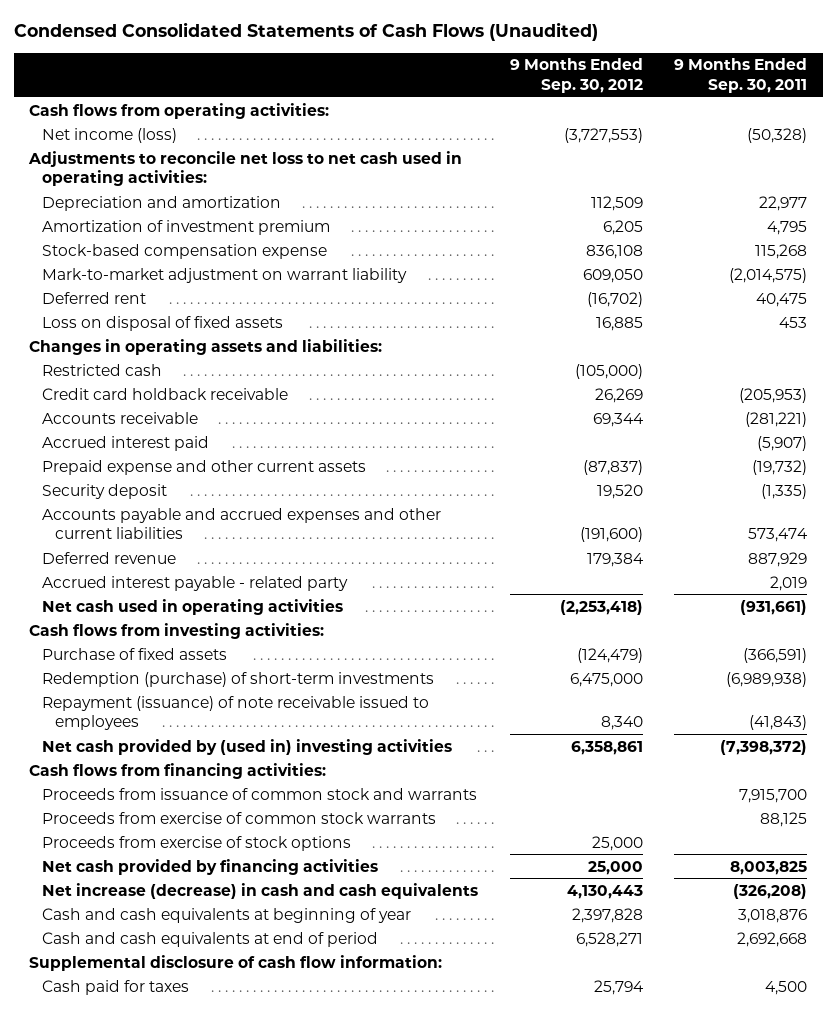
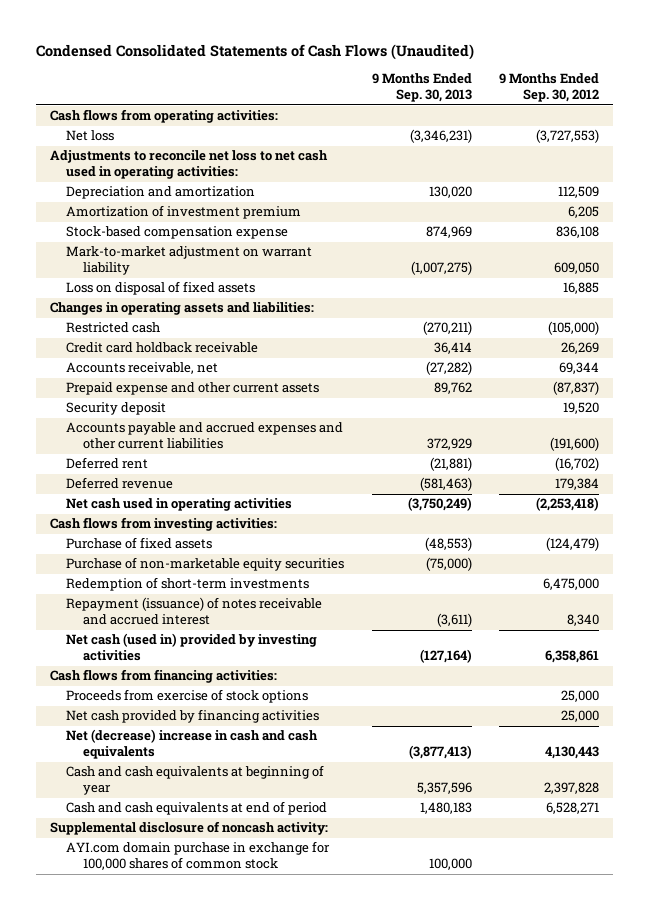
- | 9 Months Ended Sep. 30, 2012 | 9 Months Ended Sep. 30, 2011
+ | 9 Months Ended Sep. 30, 2013 | 9 Months Ended Sep. 30, 2012
- Net income (loss) | (3,727,553) | (50,328)
+ Net loss | (3,346,231) | (3,727,553)
- Accounts receivable | 69,344 | (281,221)
- Accrued interest paid | | (5,907)
+ Accounts receivable, net | (27,282) | 69,344
moved down: Deferred rent | (21,881) | (16,702)
- Accrued interest payable - related party | | 2,019
- Redemption (purchase) of short-term investments | 6,475,000 | (6,989,938)
- Repayment (issuance) of note receivable issued to employees | 8,340 | (41,843)
- Net cash provided by (used in) investing activities | 6,358,861 | (7,398,372)
+ Purchase of non-marketable equity securities | (75,000) |
+ Redemption of short-term investments | | 6,475,000
+ Repayment (issuance) of notes receivable and accrued interest | (3,611) | 8,340
+ Net cash (used in) provided by investing activities | (127,164) | 6,358,861
- Proceeds from issuance of common stock and warrants | | 7,915,700
- Proceeds from exercise of common stock warrants | | 88,125
- Net increase (decrease) in cash and cash equivalents | 4,130,443 | (326,208)
+ Net (decrease) increase in cash and cash equivalents | (3,877,413) | 4,130,443
- Supplemental disclosure of cash flow information:
- Cash paid for taxes | 25,794 | 4,500
+ Supplemental disclosure of noncash activity:
+ AYI.com domain purchase in exchange for 100,000 shares of common stock | 100,000 |

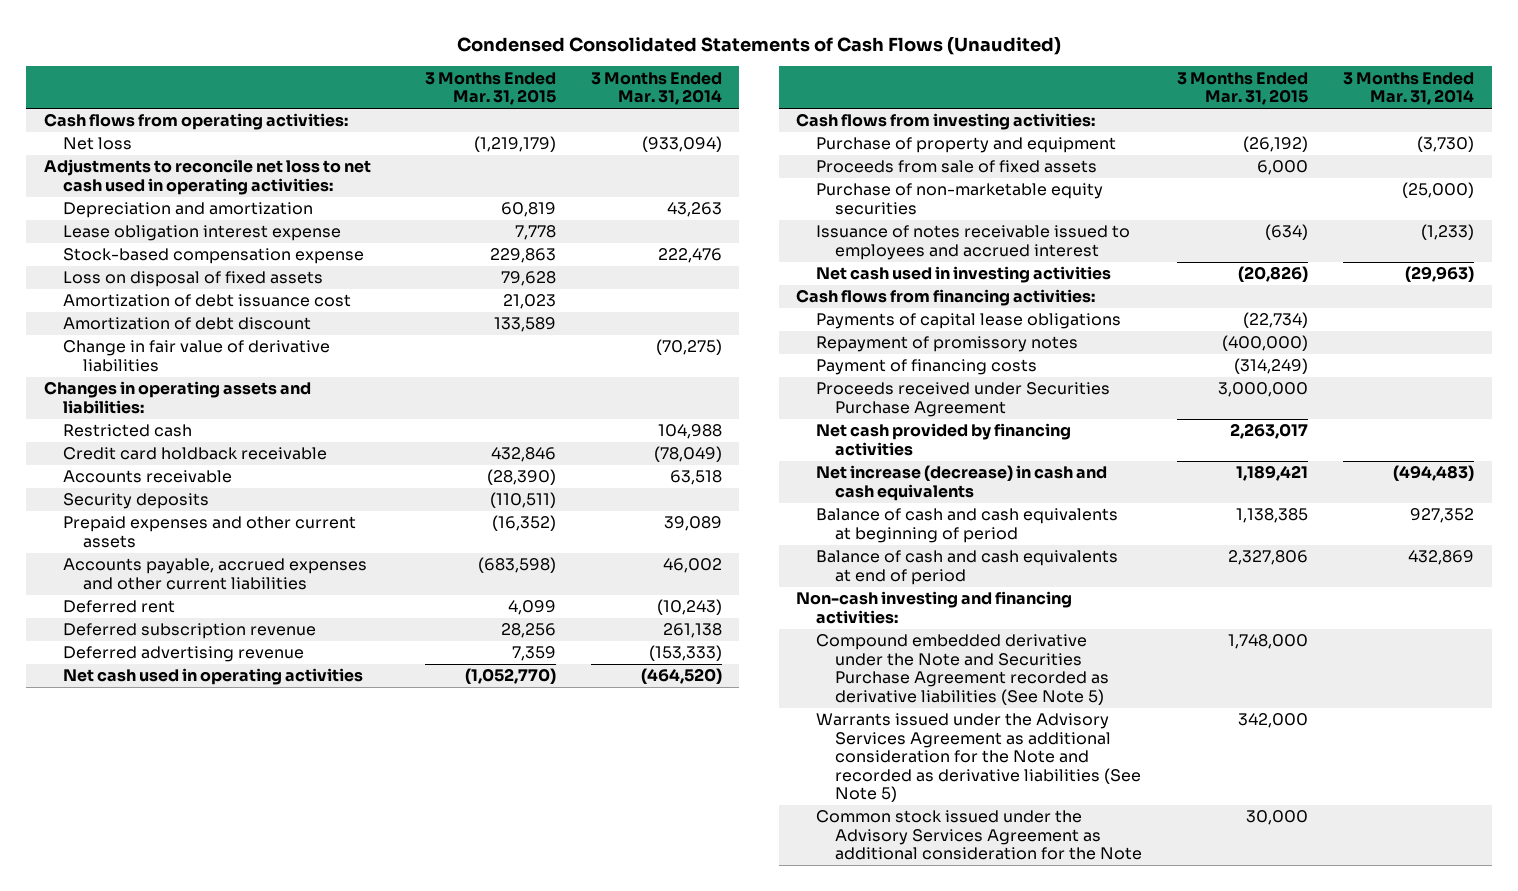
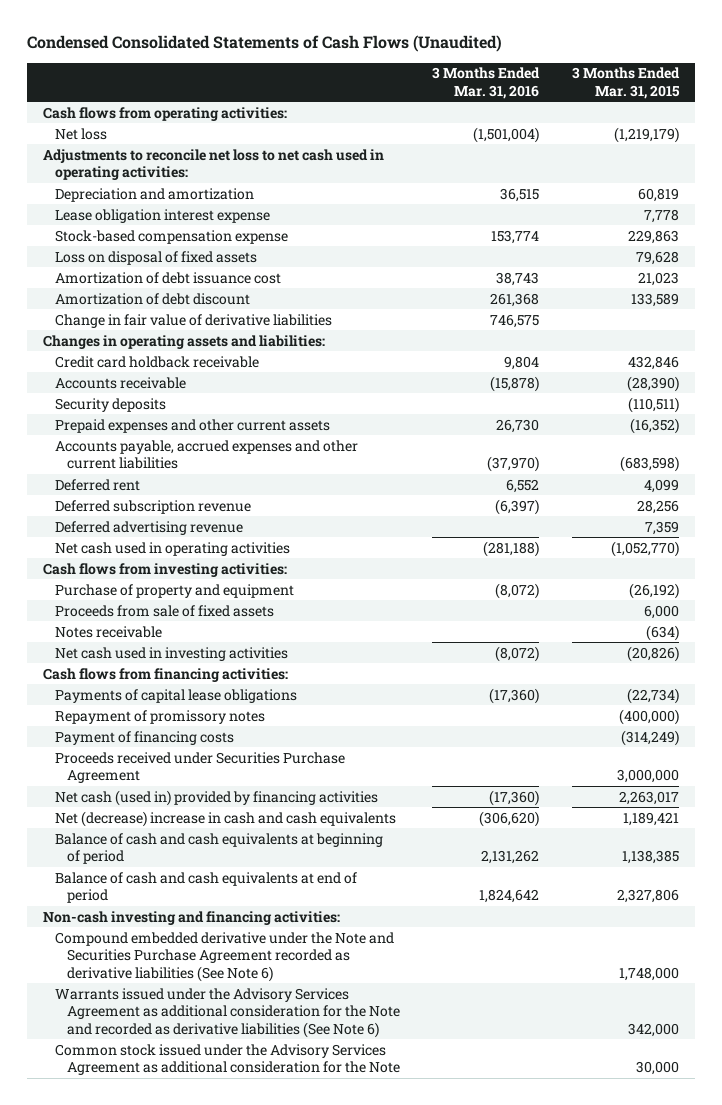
- | 3 Months Ended Mar. 31, 2015 | 3 Months Ended Mar. 31, 2014
+ | 3 Months Ended Mar. 31, 2016 | 3 Months Ended Mar. 31, 2015
- Restricted cash | | 104,988
- Purchase of non-marketable equity securities | | (25,000)
- Issuance of notes receivable issued to employees and accrued interest | (634) | (1,233)
+ Notes receivable | | (634)
- Net cash provided by financing activities | 2,263,017 |
- Net increase (decrease) in cash and cash equivalents | 1,189,421 | (494,483)
+ Net cash (used in) provided by financing activities | (17,360) | 2,263,017
+ Net (decrease) increase in cash and cash equivalents | (306,620) | 1,189,421
- Compound embedded derivative under the Note and Securities Purchase Agreement recorded as derivative liabilities (See Note 5) | 1,748,000 |
- Warrants issued under the Advisory Services Agreement as additional consideration for the Note and recorded as derivative liabilities (See Note 5) | 342,000 |
+ Compound embedded derivative under the Note and Securities Purchase Agreement recorded as derivative liabilities (See Note 6) | | 1,748,000
+ Warrants issued under the Advisory Services Agreement as additional consideration for the Note and recorded as derivative liabilities (See Note 6) | | 342,000

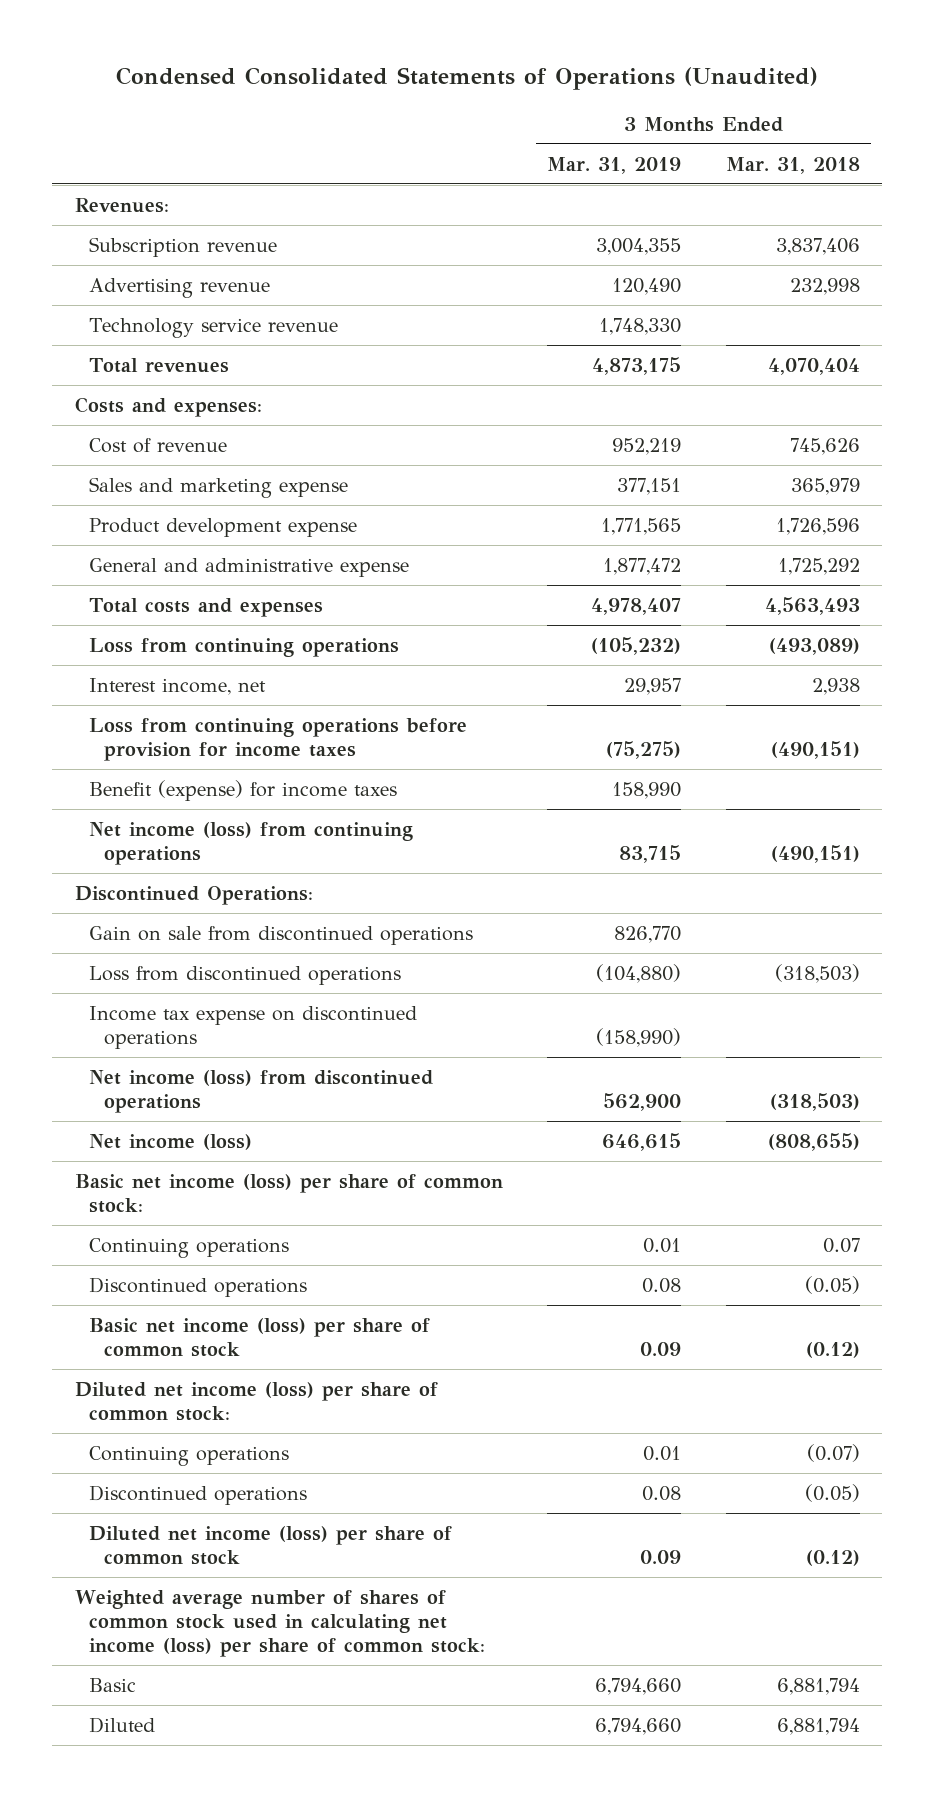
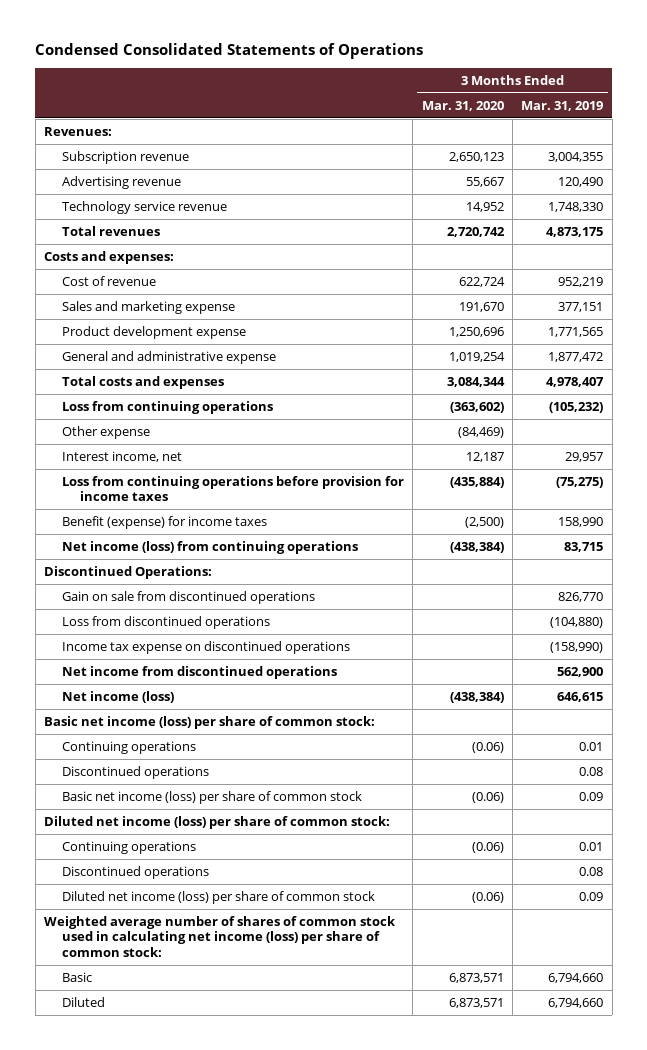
- Condensed Consolidated Statements of Operations (Unaudited)
+ Condensed Consolidated Statements of Operations
- | 3 Months Ended Mar. 31, 2019 | 3 Months Ended Mar. 31, 2018
+ | 3 Months Ended Mar. 31, 2020 | 3 Months Ended Mar. 31, 2019
+ Other expense | (84,469) |
- Net income (loss) from discontinued operations | 562,900 | (318,503)
+ Net income from discontinued operations | | 562,900

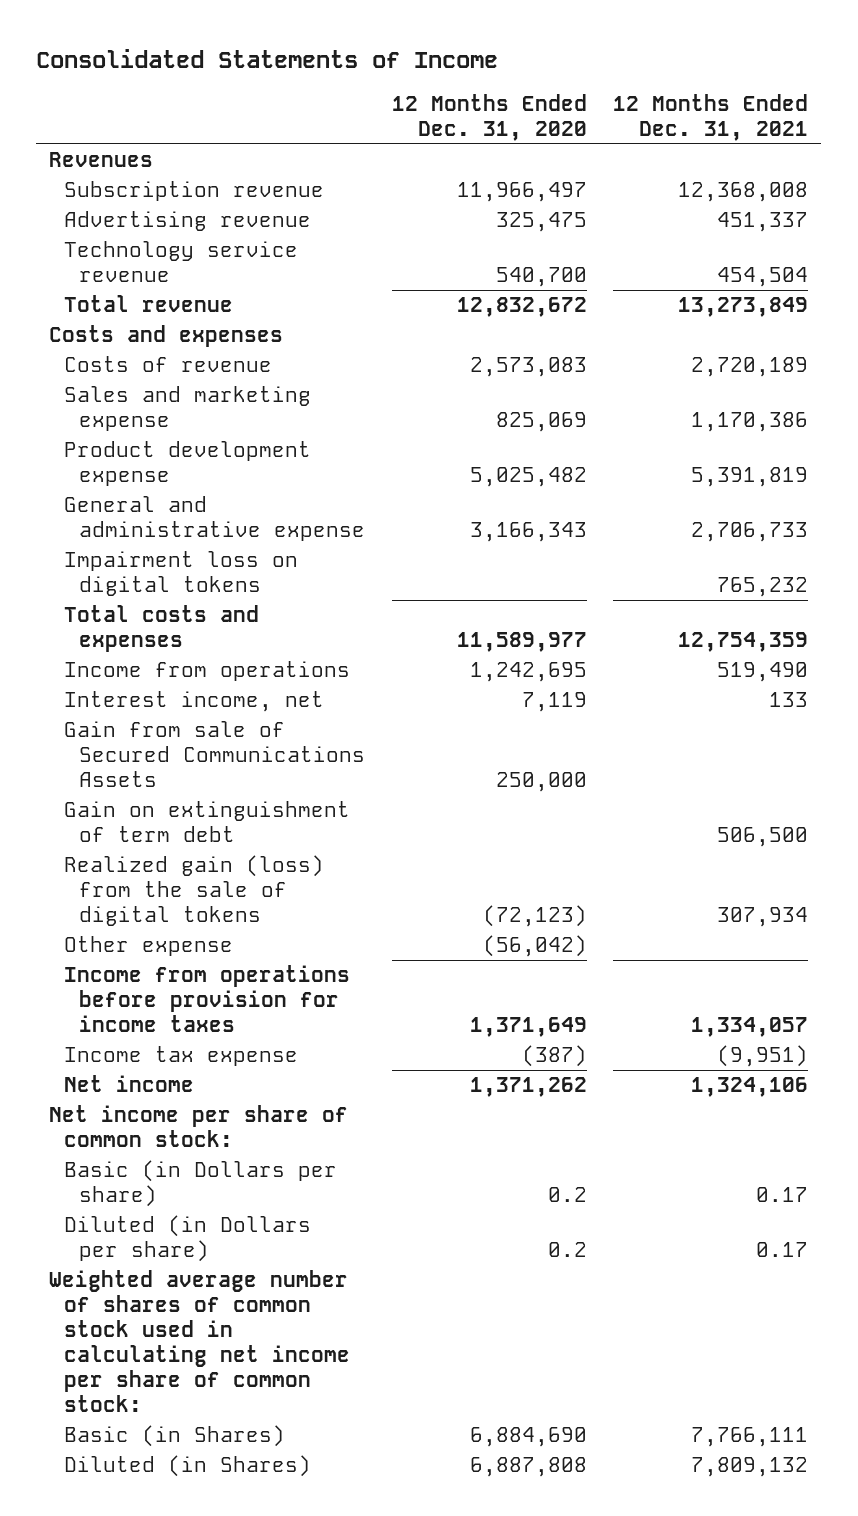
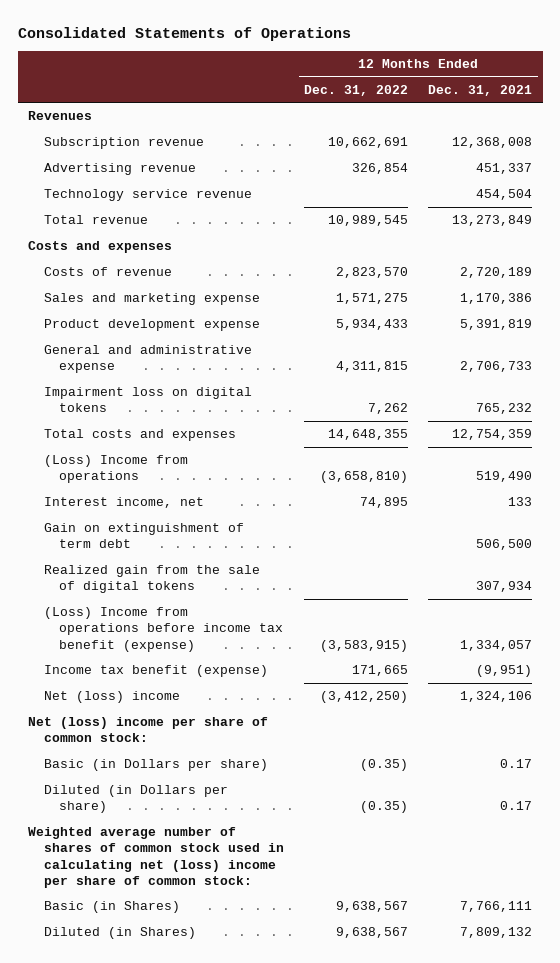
- Consolidated Statements of Income
+ Consolidated Statements of Operations
- | 12 Months Ended Dec. 31, 2020 | 12 Months Ended Dec. 31, 2021
+ | 12 Months Ended Dec. 31, 2022 | 12 Months Ended Dec. 31, 2021
- Income from operations | 1,242,695 | 519,490
+ (Loss) Income from operations | (3,658,810) | 519,490
- Gain from sale of Secured Communications Assets | 250,000 |
- Realized gain (loss) from the sale of digital tokens | (72,123) | 307,934
- Other expense | (56,042) |
- Income from operations before provision for income taxes | 1,371,649 | 1,334,057
- Income tax expense | (387) | (9,951)
- Net income | 1,371,262 | 1,324,106
- Net income per share of common stock:
+ Realized gain from the sale of digital tokens | | 307,934
+ (Loss) Income from operations before income tax benefit (expense) | (3,583,915) | 1,334,057
+ Income tax benefit (expense) | 171,665 | (9,951)
+ Net (loss) income | (3,412,250) | 1,324,106
+ Net (loss) income per share of common stock:
- Weighted average number of shares of common stock used in calculating net income per share of common stock:
+ Weighted average number of shares of common stock used in calculating net (loss) income per share of common stock:

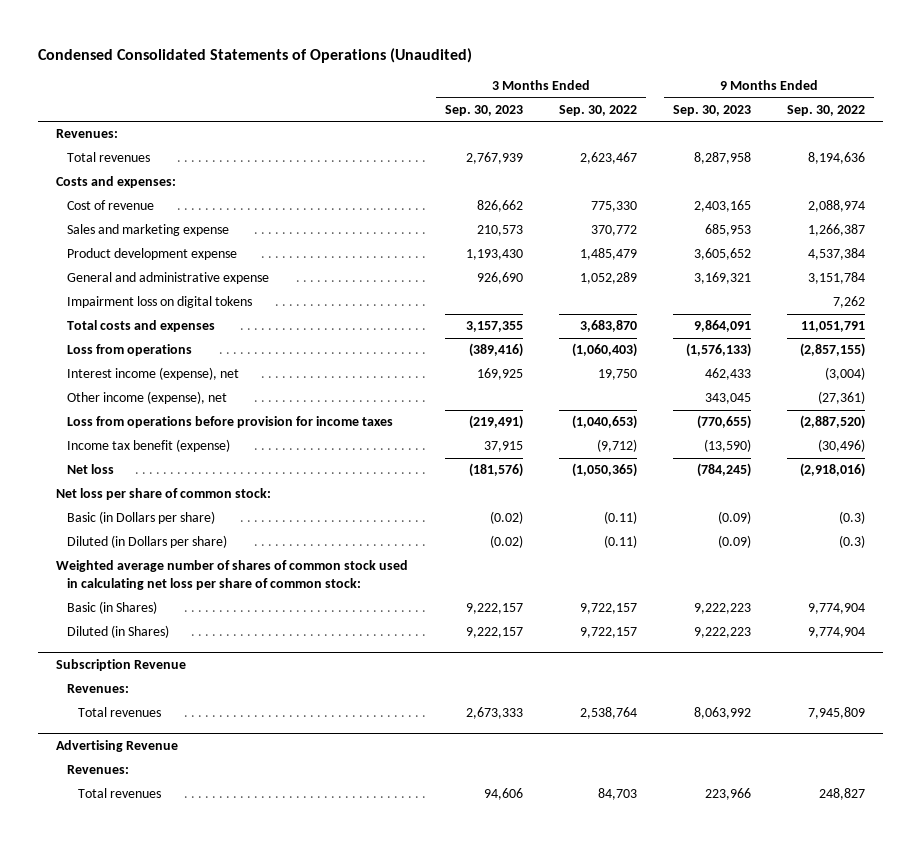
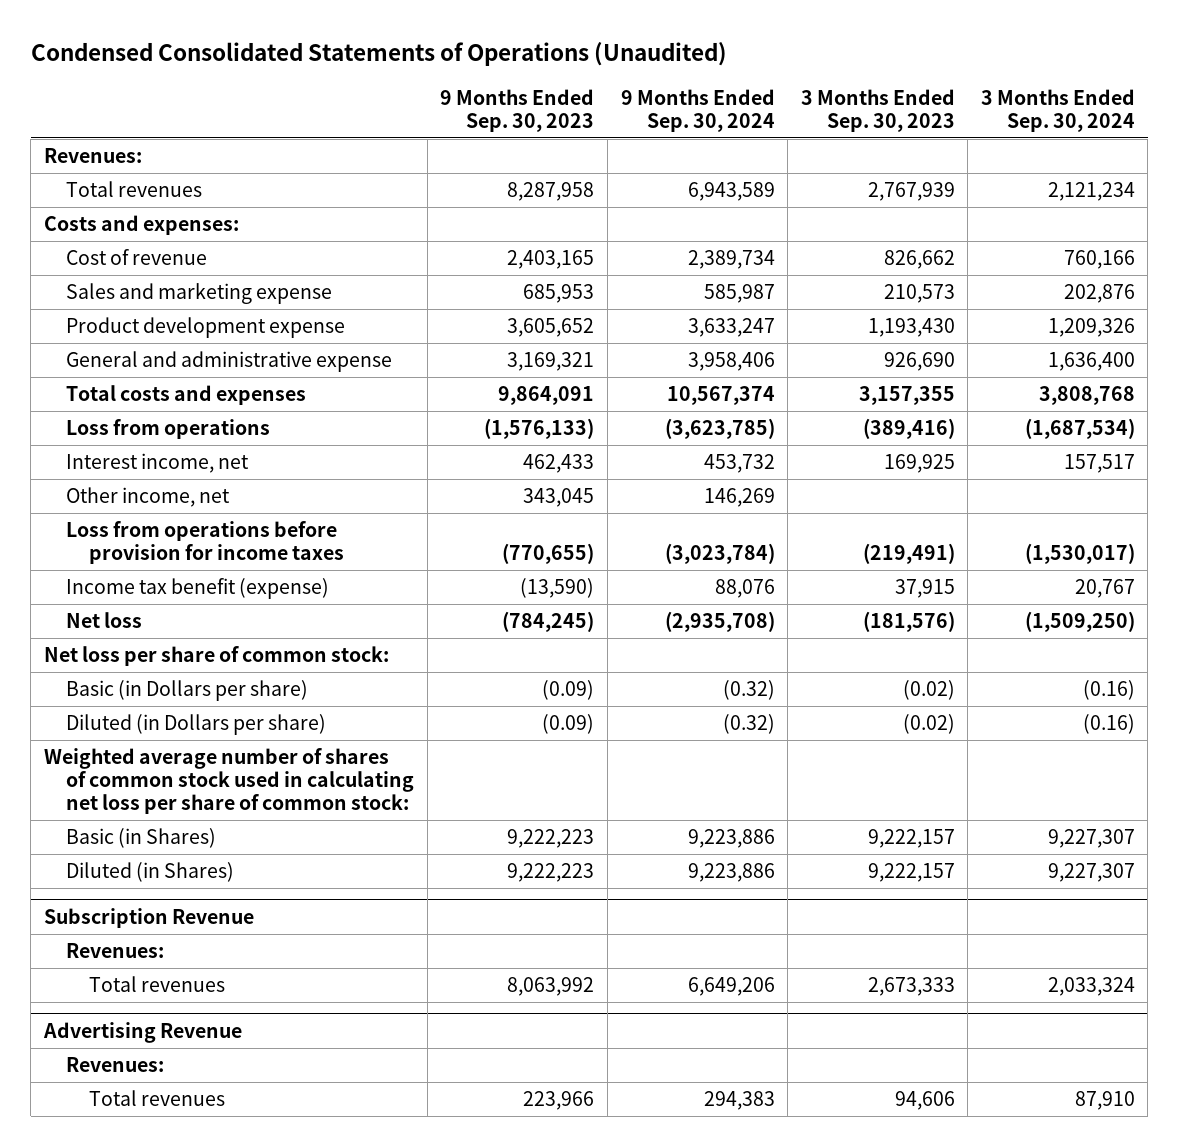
- | 3 Months Ended Sep. 30, 2023 | 3 Months Ended Sep. 30, 2022 | 9 Months Ended Sep. 30, 2023 | 9 Months Ended Sep. 30, 2022
+ | 9 Months Ended Sep. 30, 2023 | 9 Months Ended Sep. 30, 2024 | 3 Months Ended Sep. 30, 2023 | 3 Months Ended Sep. 30, 2024
- Impairment loss on digital tokens | | | | 7,262
- Interest income (expense), net | 169,925 | 19,750 | 462,433 | (3,004)
- Other income (expense), net | | | 343,045 | (27,361)
+ Interest income, net | 462,433 | 453,732 | 169,925 | 157,517
+ Other income, net | 343,045 | 146,269 | |

